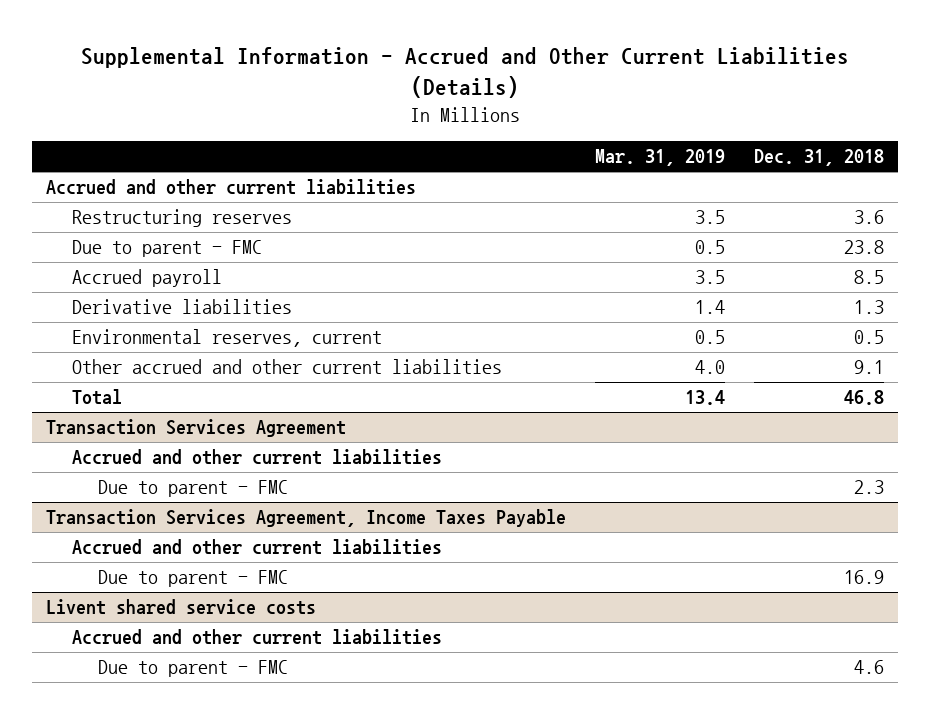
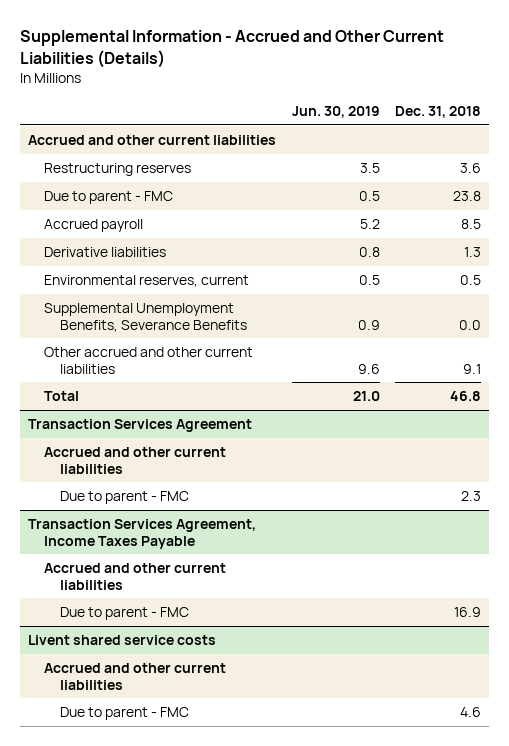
- | Mar. 31, 2019 | Dec. 31, 2018
+ | Jun. 30, 2019 | Dec. 31, 2018
+ Supplemental Unemployment Benefits, Severance Benefits | 0.9 | 0.0

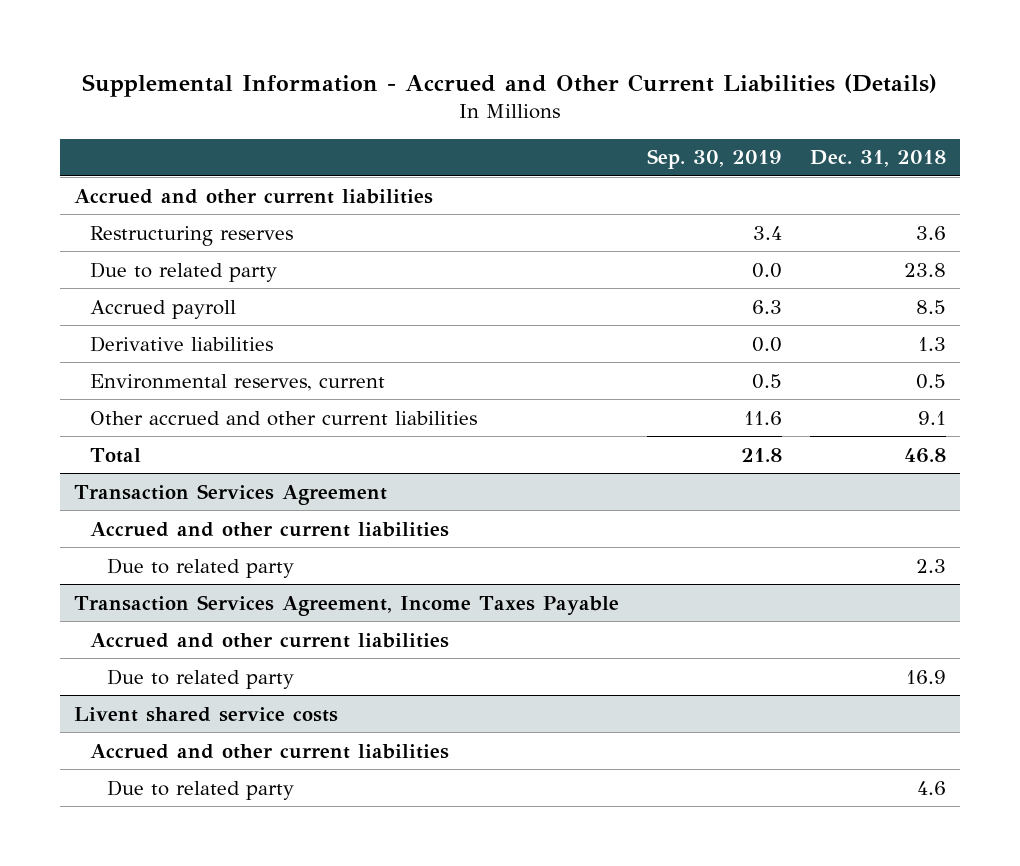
- | Jun. 30, 2019 | Dec. 31, 2018
+ | Sep. 30, 2019 | Dec. 31, 2018
- Due to parent - FMC | 0.5 | 23.8
+ Due to related party | 0.0 | 23.8
- Supplemental Unemployment Benefits, Severance Benefits | 0.9 | 0.0
@ Transaction Services Agreement
- Due to parent - FMC | | 2.3
+ Due to related party | | 2.3
@ Transaction Services Agreement, Income Taxes Payable
- Due to parent - FMC | | 16.9
+ Due to related party | | 16.9
@ Livent shared service costs
- Due to parent - FMC | | 4.6
+ Due to related party | | 4.6

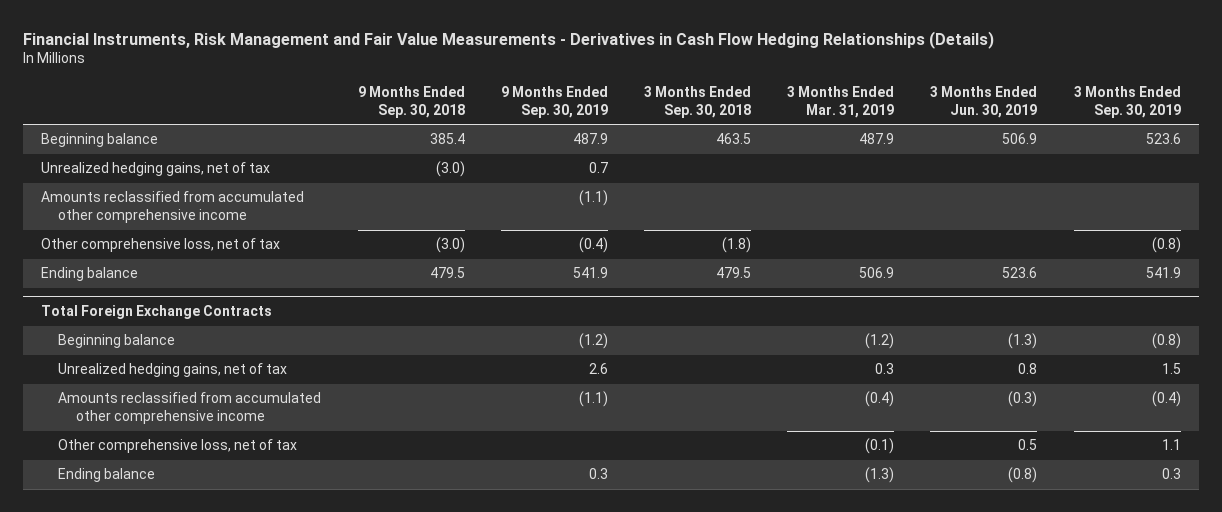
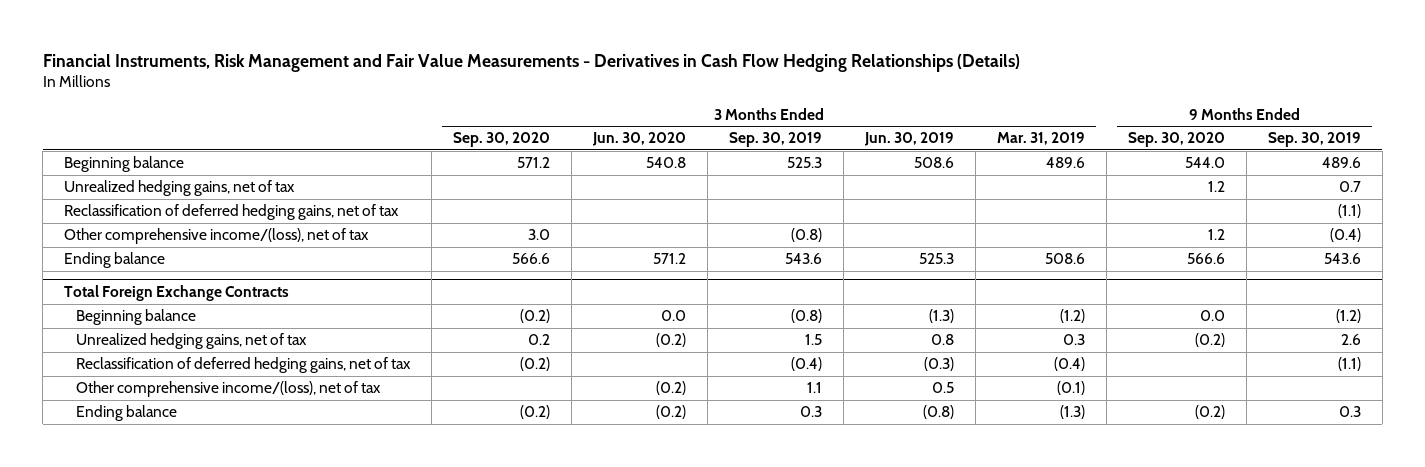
- | 9 Months Ended Sep. 30, 2018 | 9 Months Ended Sep. 30, 2019 | 3 Months Ended Sep. 30, 2018 | 3 Months Ended Mar. 31, 2019 | 3 Months Ended Jun. 30, 2019 | 3 Months Ended Sep. 30, 2019
+ | 3 Months Ended Sep. 30, 2020 | 3 Months Ended Jun. 30, 2020 | 3 Months Ended Sep. 30, 2019 | 3 Months Ended Jun. 30, 2019 | 3 Months Ended Mar. 31, 2019 | 9 Months Ended Sep. 30, 2020 | 9 Months Ended Sep. 30, 2019
- Beginning balance | 385.4 | 487.9 | 463.5 | 487.9 | 506.9 | 523.6
+ Beginning balance | 571.2 | 540.8 | 525.3 | 508.6 | 489.6 | 544.0 | 489.6
- Amounts reclassified from accumulated other comprehensive income | | (1.1) | | | |
- Other comprehensive loss, net of tax | (3.0) | (0.4) | (1.8) | | | (0.8)
- Ending balance | 479.5 | 541.9 | 479.5 | 506.9 | 523.6 | 541.9
+ Reclassification of deferred hedging gains, net of tax | | | | | | | (1.1)
+ Other comprehensive income/(loss), net of tax | 3.0 | | (0.8) | | | 1.2 | (0.4)
+ Ending balance | 566.6 | 571.2 | 543.6 | 525.3 | 508.6 | 566.6 | 543.6
@ Total Foreign Exchange Contracts
- Amounts reclassified from accumulated other comprehensive income | | (1.1) | | (0.4) | (0.3) | (0.4)
- Other comprehensive loss, net of tax | | | | (0.1) | 0.5 | 1.1
+ Reclassification of deferred hedging gains, net of tax | (0.2) | | (0.4) | (0.3) | (0.4) | | (1.1)
+ Other comprehensive income/(loss), net of tax | | (0.2) | 1.1 | 0.5 | (0.1) | |

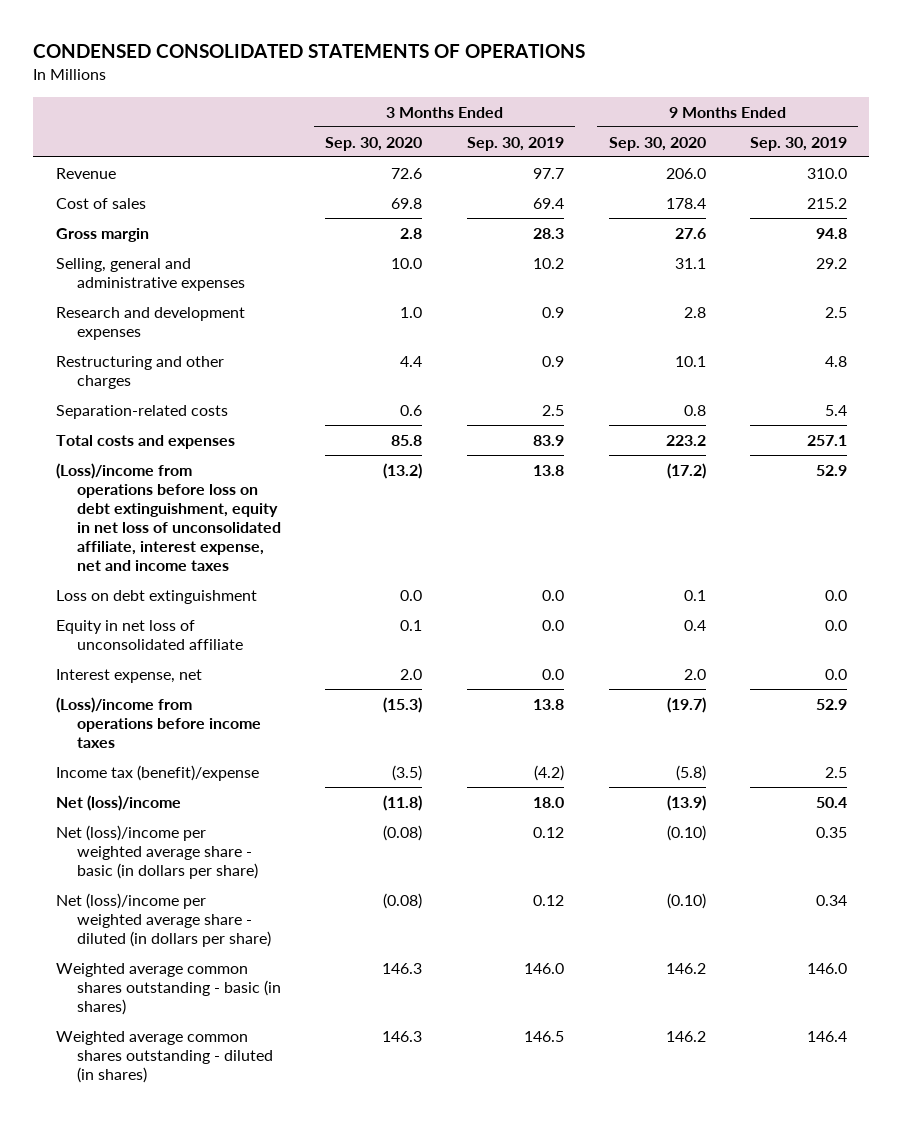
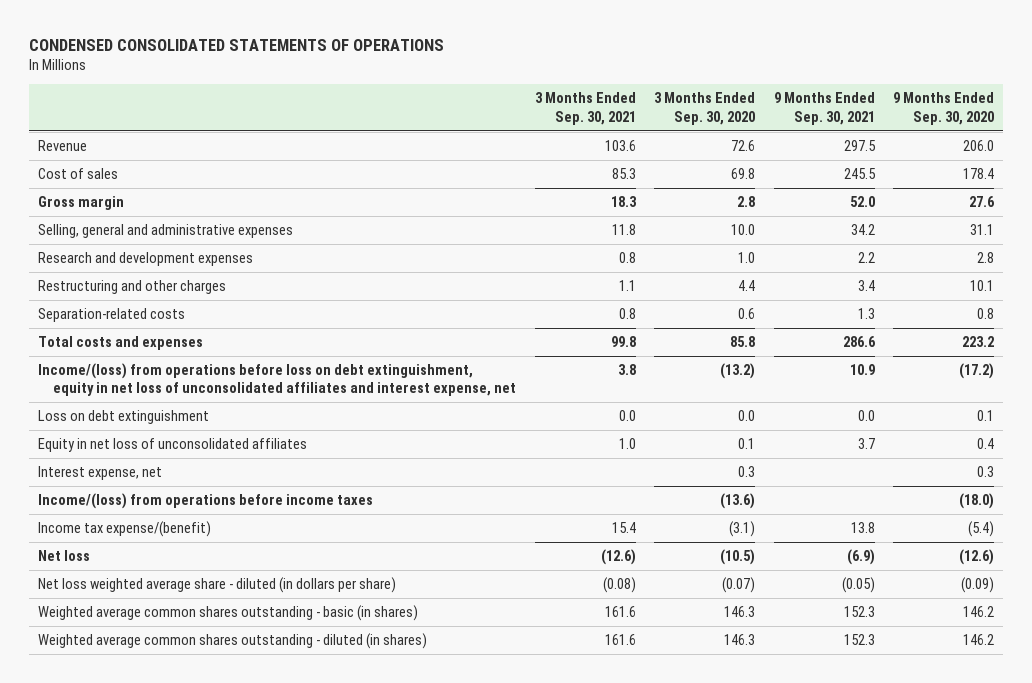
- | 3 Months Ended Sep. 30, 2020 | 3 Months Ended Sep. 30, 2019 | 9 Months Ended Sep. 30, 2020 | 9 Months Ended Sep. 30, 2019
+ | 3 Months Ended Sep. 30, 2021 | 3 Months Ended Sep. 30, 2020 | 9 Months Ended Sep. 30, 2021 | 9 Months Ended Sep. 30, 2020
- (Loss)/income from operations before loss on debt extinguishment, equity in net loss of unconsolidated affiliate, interest expense, net and income taxes | (13.2) | 13.8 | (17.2) | 52.9
+ Income/(loss) from operations before loss on debt extinguishment, equity in net loss of unconsolidated affiliates and interest expense, net | 3.8 | (13.2) | 10.9 | (17.2)
- Equity in net loss of unconsolidated affiliate | 0.1 | 0.0 | 0.4 | 0.0
- Interest expense, net | 2.0 | 0.0 | 2.0 | 0.0
- (Loss)/income from operations before income taxes | (15.3) | 13.8 | (19.7) | 52.9
- Income tax (benefit)/expense | (3.5) | (4.2) | (5.8) | 2.5
- Net (loss)/income | (11.8) | 18.0 | (13.9) | 50.4
- Net (loss)/income per weighted average share - basic (in dollars per share) | (0.08) | 0.12 | (0.10) | 0.35
- Net (loss)/income per weighted average share - diluted (in dollars per share) | (0.08) | 0.12 | (0.10) | 0.34
+ Equity in net loss of unconsolidated affiliates | 1.0 | 0.1 | 3.7 | 0.4
+ Interest expense, net | | 0.3 | | 0.3
+ Income/(loss) from operations before income taxes | | (13.6) | | (18.0)
+ Income tax expense/(benefit) | 15.4 | (3.1) | 13.8 | (5.4)
+ Net loss | (12.6) | (10.5) | (6.9) | (12.6)
+ Net loss weighted average share - diluted (in dollars per share) | (0.08) | (0.07) | (0.05) | (0.09)

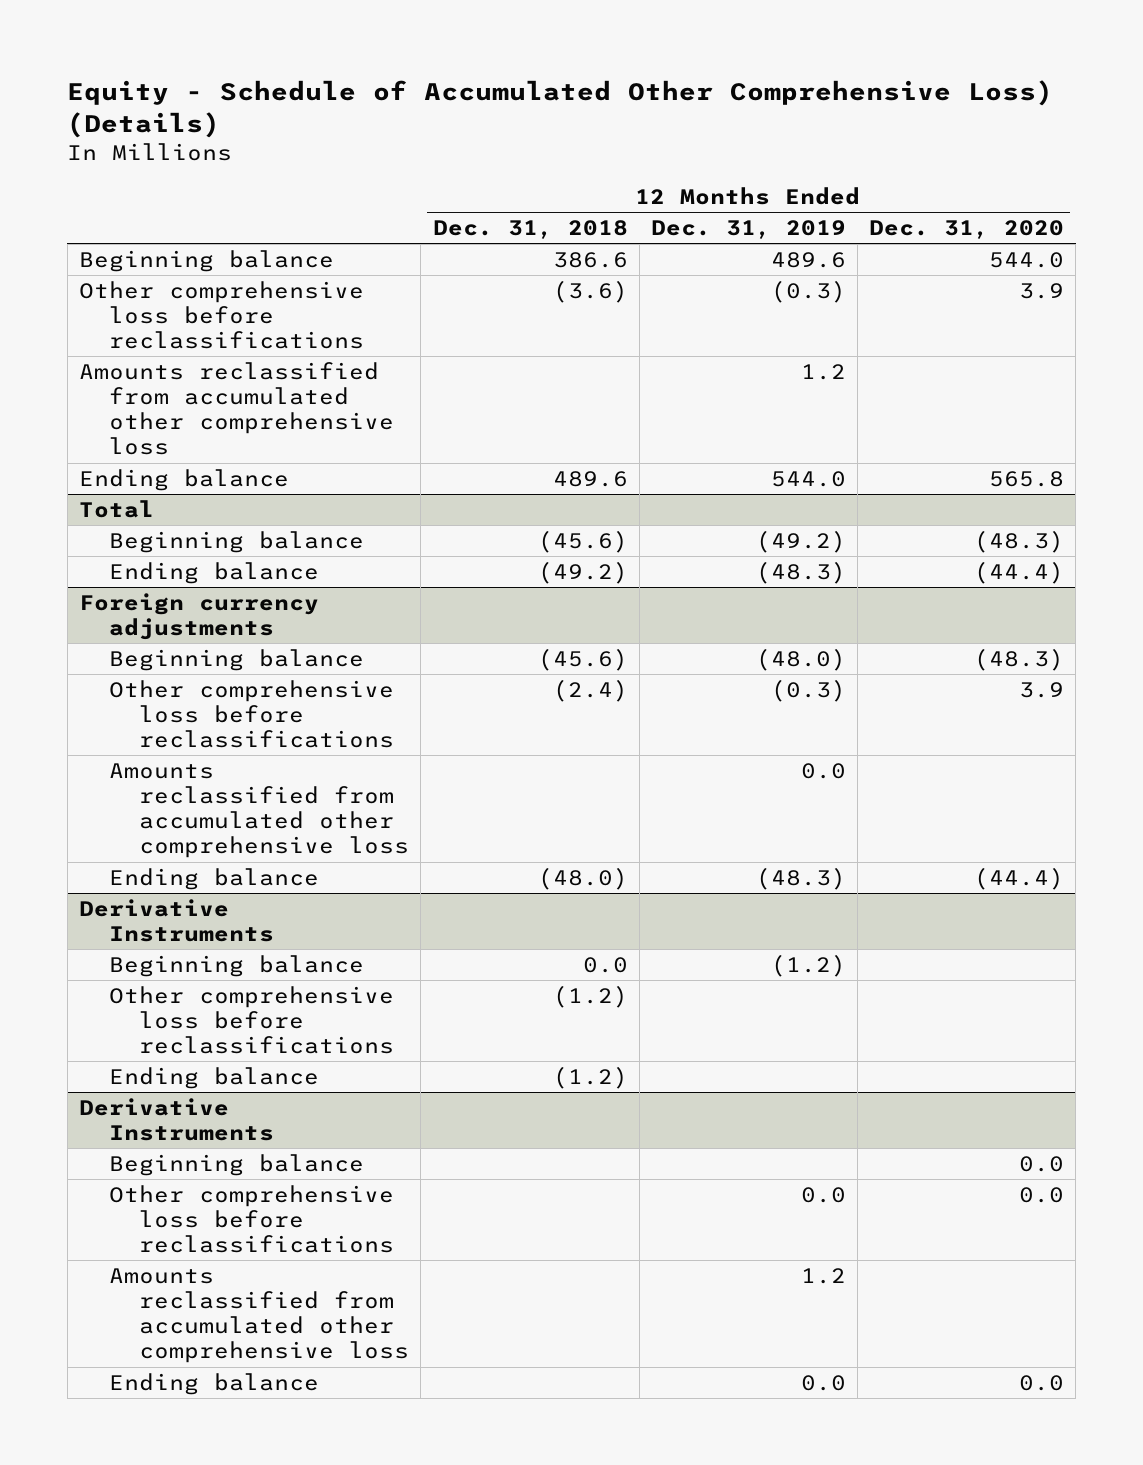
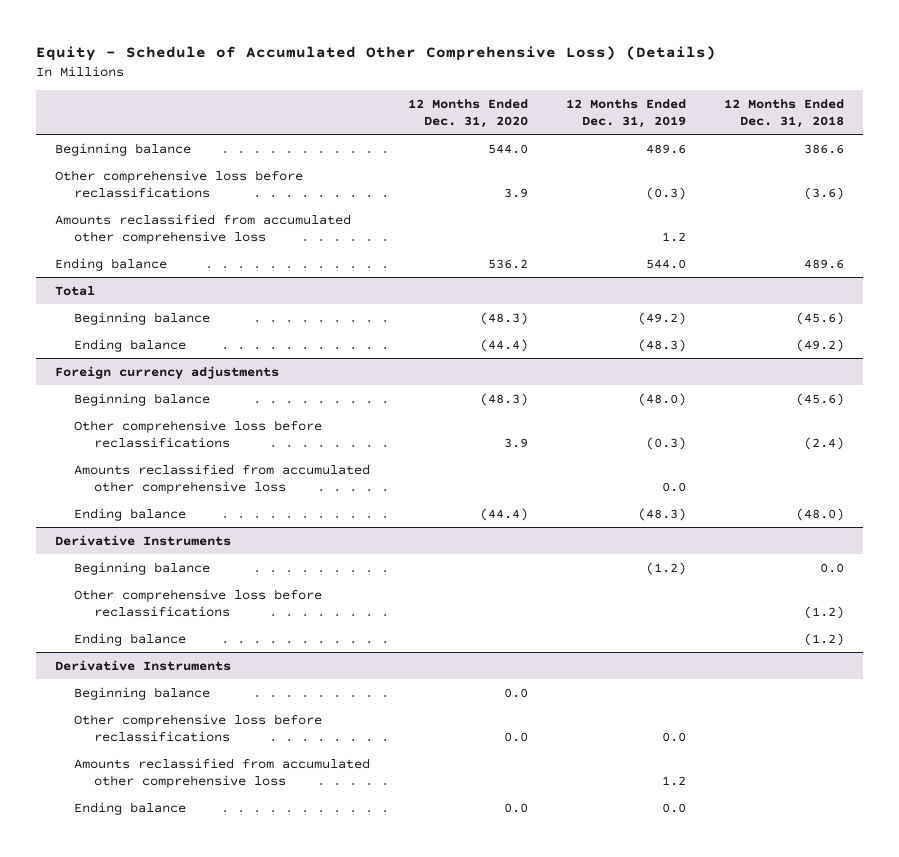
- | 12 Months Ended Dec. 31, 2018 | 12 Months Ended Dec. 31, 2019 | 12 Months Ended Dec. 31, 2020
+ | 12 Months Ended Dec. 31, 2020 | 12 Months Ended Dec. 31, 2019 | 12 Months Ended Dec. 31, 2018
- Ending balance | 489.6 | 544.0 | 565.8
+ Ending balance | 536.2 | 544.0 | 489.6

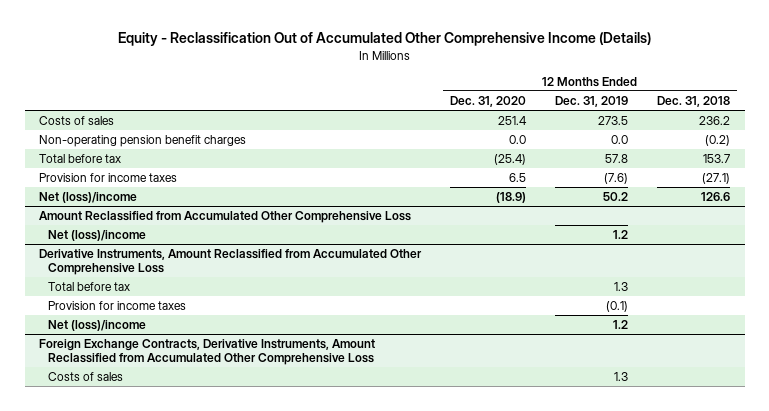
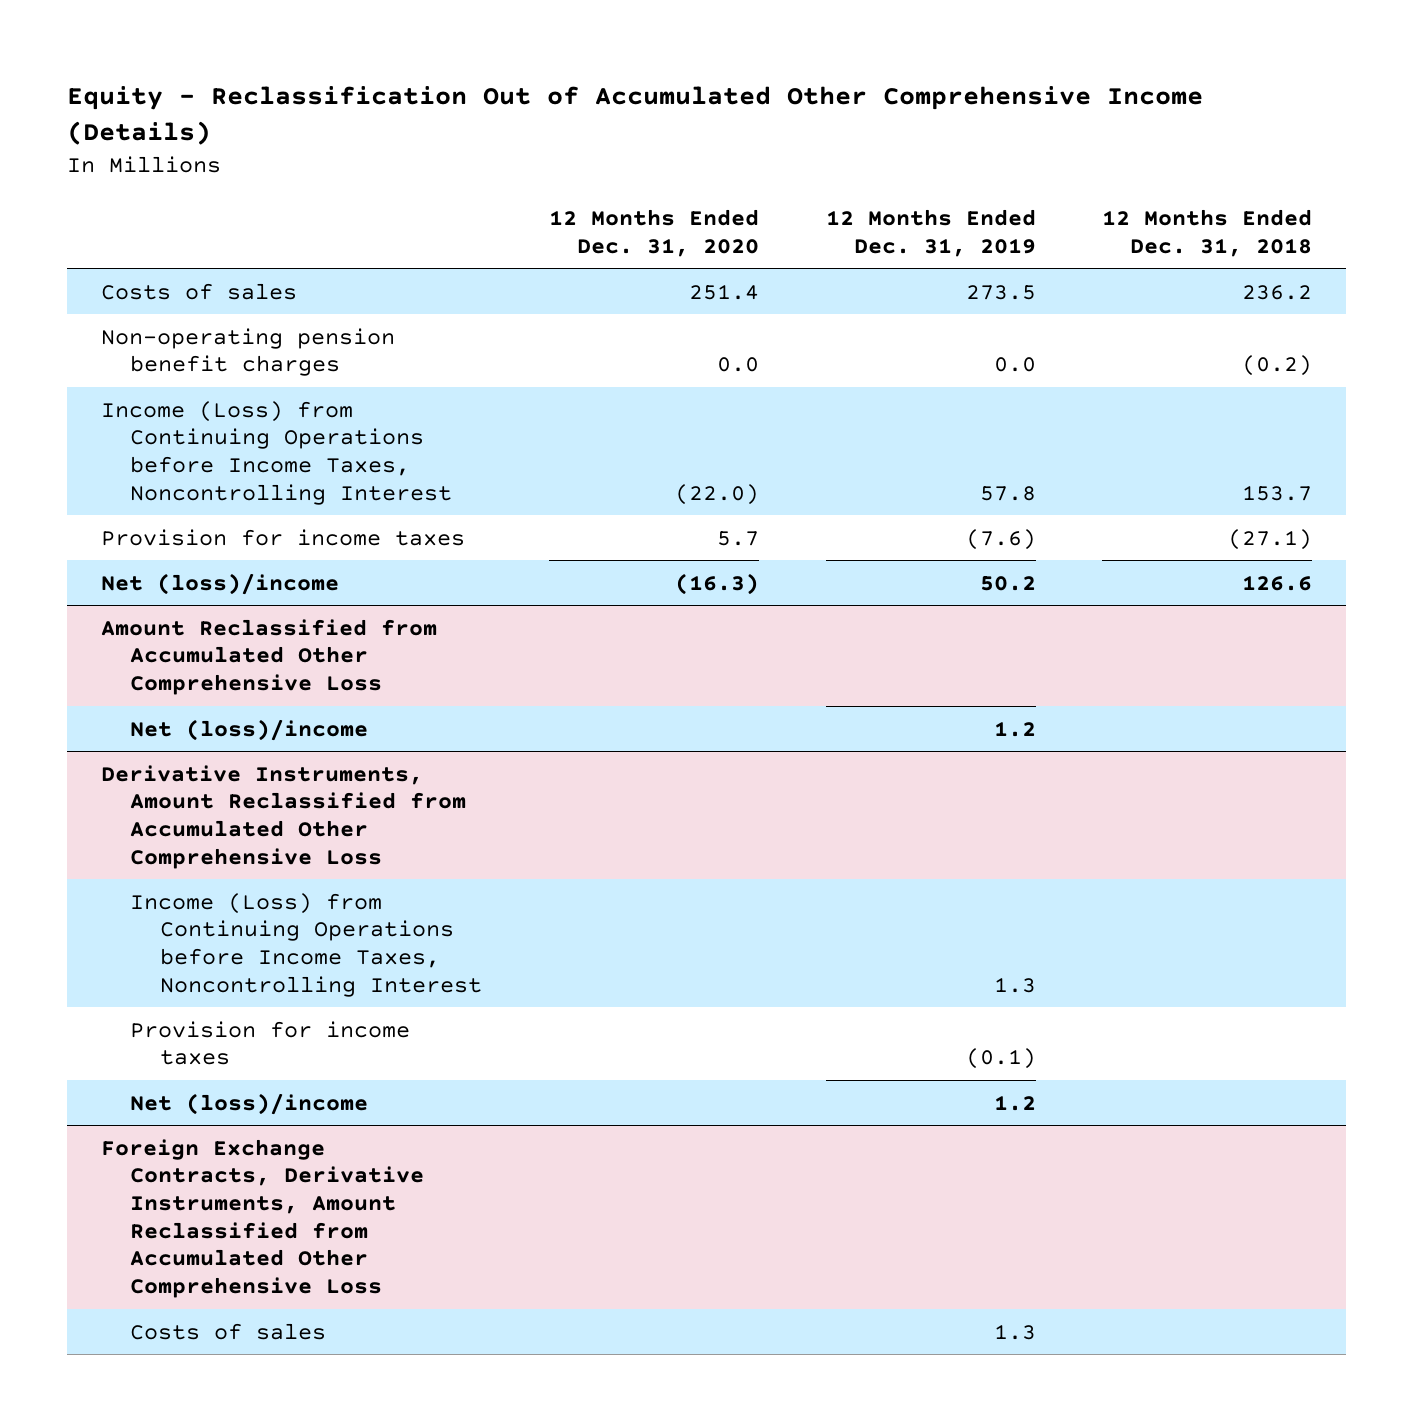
- Total before tax | (25.4) | 57.8 | 153.7
- Provision for income taxes | 6.5 | (7.6) | (27.1)
- Net (loss)/income | (18.9) | 50.2 | 126.6
+ Income (Loss) from Continuing Operations before Income Taxes, Noncontrolling Interest | (22.0) | 57.8 | 153.7
+ Provision for income taxes | 5.7 | (7.6) | (27.1)
+ Net (loss)/income | (16.3) | 50.2 | 126.6
@ Derivative Instruments, Amount Reclassified from Accumulated Other Comprehensive Loss
- Total before tax | | 1.3 |
+ Income (Loss) from Continuing Operations before Income Taxes, Noncontrolling Interest | | 1.3 |

